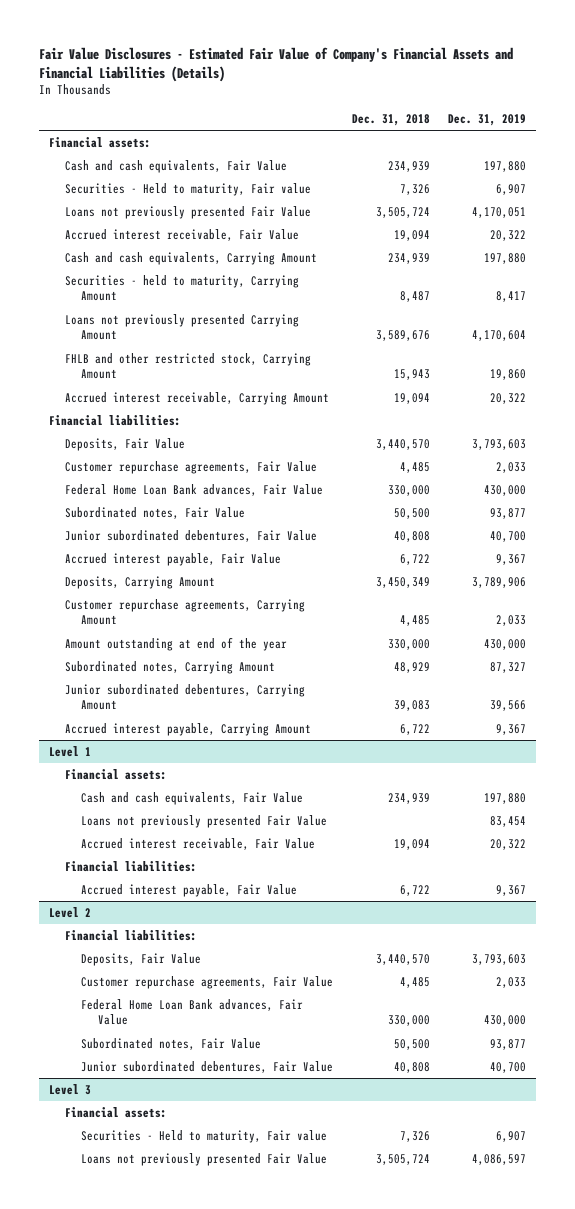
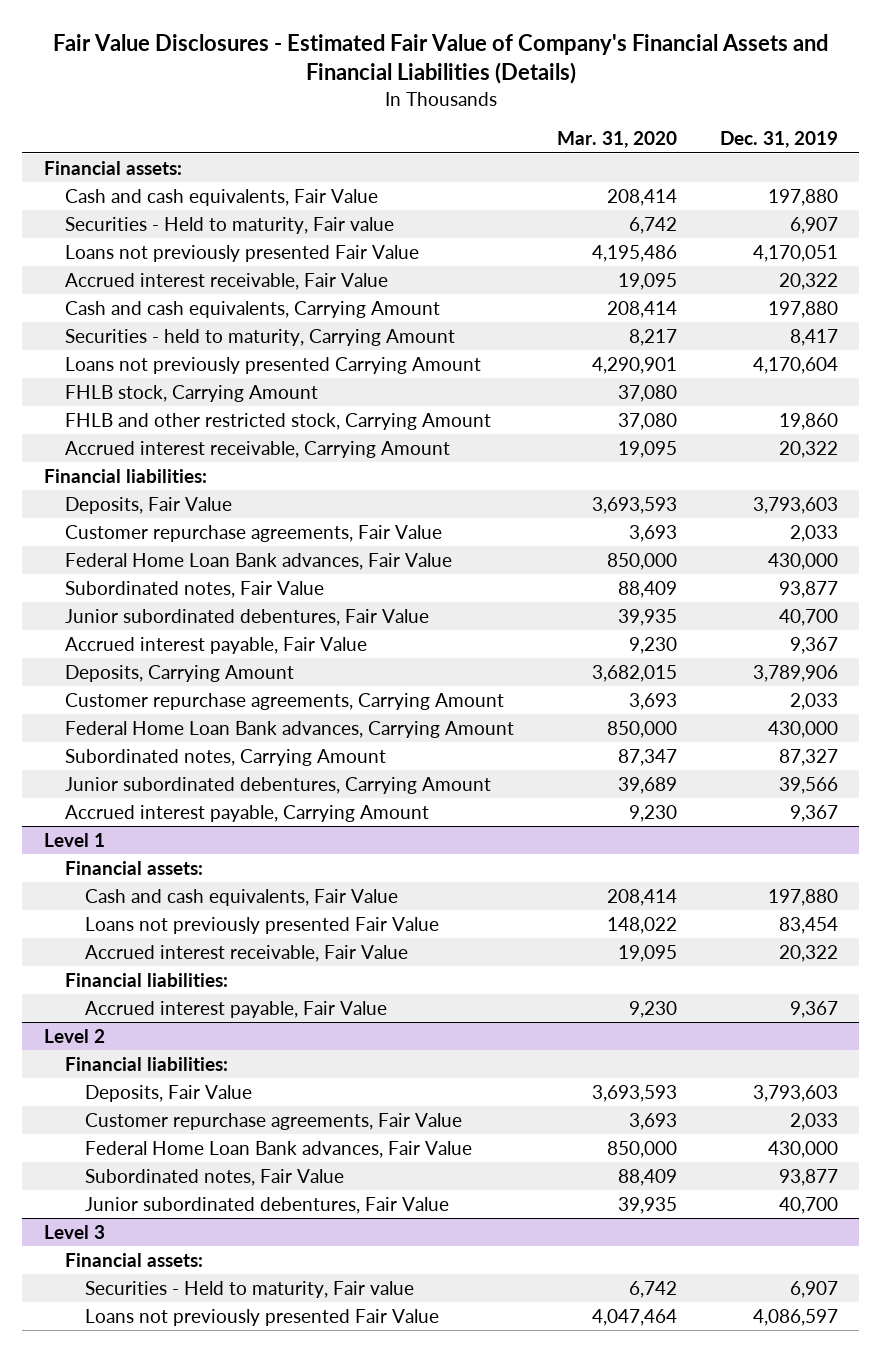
- | Dec. 31, 2018 | Dec. 31, 2019
+ | Mar. 31, 2020 | Dec. 31, 2019
+ FHLB stock, Carrying Amount | 37,080 |
- Amount outstanding at end of the year | 330,000 | 430,000
+ Federal Home Loan Bank advances, Carrying Amount | 850,000 | 430,000

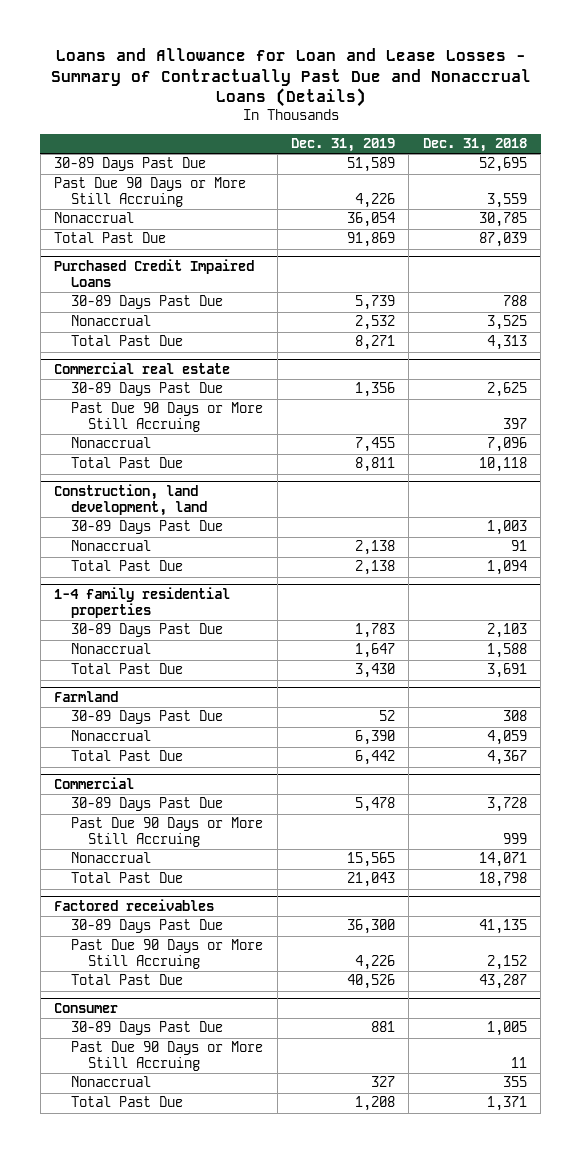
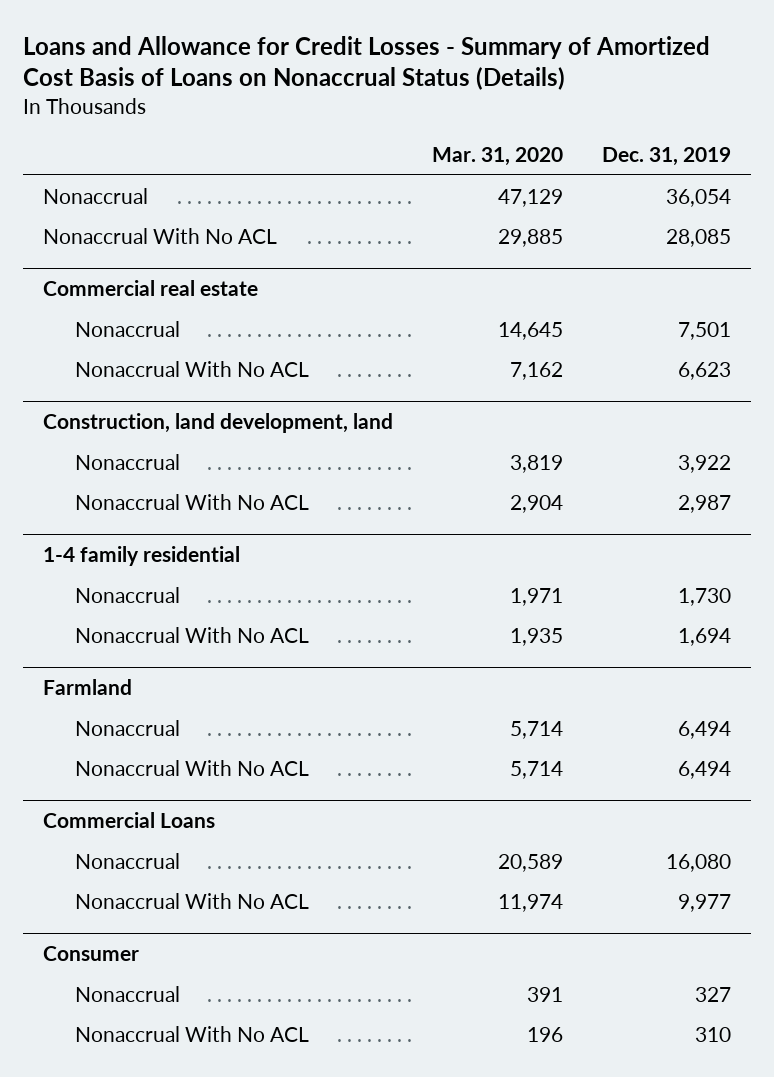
- Loans and Allowance for Loan and Lease Losses - Summary of Contractually Past Due and Nonaccrual Loans (Details)
+ Loans and Allowance for Credit Losses - Summary of Amortized Cost Basis of Loans on Nonaccrual Status (Details)
- | Dec. 31, 2019 | Dec. 31, 2018
+ | Mar. 31, 2020 | Dec. 31, 2019
- 30-89 Days Past Due | 51,589 | 52,695
- Past Due 90 Days or More Still Accruing | 4,226 | 3,559
- Total Past Due | 91,869 | 87,039
- Purchased Credit Impaired Loans
- 30-89 Days Past Due | 5,739 | 788
- Nonaccrual | 2,532 | 3,525
- Total Past Due | 8,271 | 4,313
+ Nonaccrual With No ACL | 29,885 | 28,085
@ Commercial real estate
- 30-89 Days Past Due | 1,356 | 2,625
- Past Due 90 Days or More Still Accruing | | 397
- Nonaccrual | 7,455 | 7,096
- Total Past Due | 8,811 | 10,118
+ Nonaccrual | 14,645 | 7,501
+ Nonaccrual With No ACL | 7,162 | 6,623
@ Construction, land development, land
- 30-89 Days Past Due | | 1,003
- Nonaccrual | 2,138 | 91
- Total Past Due | 2,138 | 1,094
- 1-4 family residential properties
- 30-89 Days Past Due | 1,783 | 2,103
- Nonaccrual | 1,647 | 1,588
- Total Past Due | 3,430 | 3,691
@ Construction, land development, land
+ Nonaccrual | 3,819 | 3,922
+ Nonaccrual With No ACL | 2,904 | 2,987
+ 1-4 family residential
+ Nonaccrual | 1,971 | 1,730
+ Nonaccrual With No ACL | 1,935 | 1,694
@ Farmland
- 30-89 Days Past Due | 52 | 308
- Nonaccrual | 6,390 | 4,059
- Total Past Due | 6,442 | 4,367
- Commercial
- 30-89 Days Past Due | 5,478 | 3,728
- Past Due 90 Days or More Still Accruing | | 999
- Nonaccrual | 15,565 | 14,071
- Total Past Due | 21,043 | 18,798
- Factored receivables
- 30-89 Days Past Due | 36,300 | 41,135
- Past Due 90 Days or More Still Accruing | 4,226 | 2,152
- Total Past Due | 40,526 | 43,287
@ Farmland
+ Nonaccrual | 5,714 | 6,494
+ Nonaccrual With No ACL | 5,714 | 6,494
+ Commercial Loans
+ Nonaccrual | 20,589 | 16,080
+ Nonaccrual With No ACL | 11,974 | 9,977
@ Consumer
- 30-89 Days Past Due | 881 | 1,005
- Past Due 90 Days or More Still Accruing | | 11
- Total Past Due | 1,208 | 1,371
+ Nonaccrual With No ACL | 196 | 310

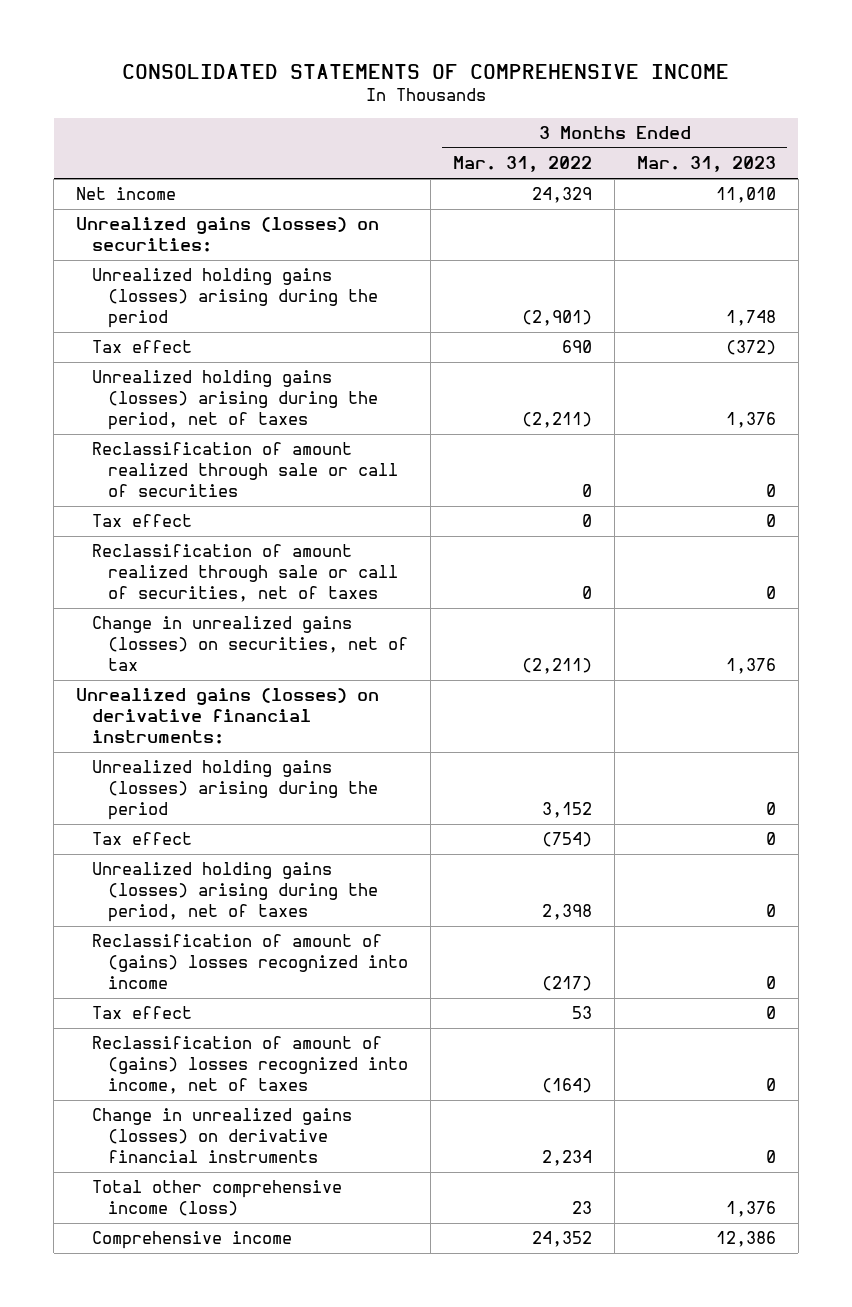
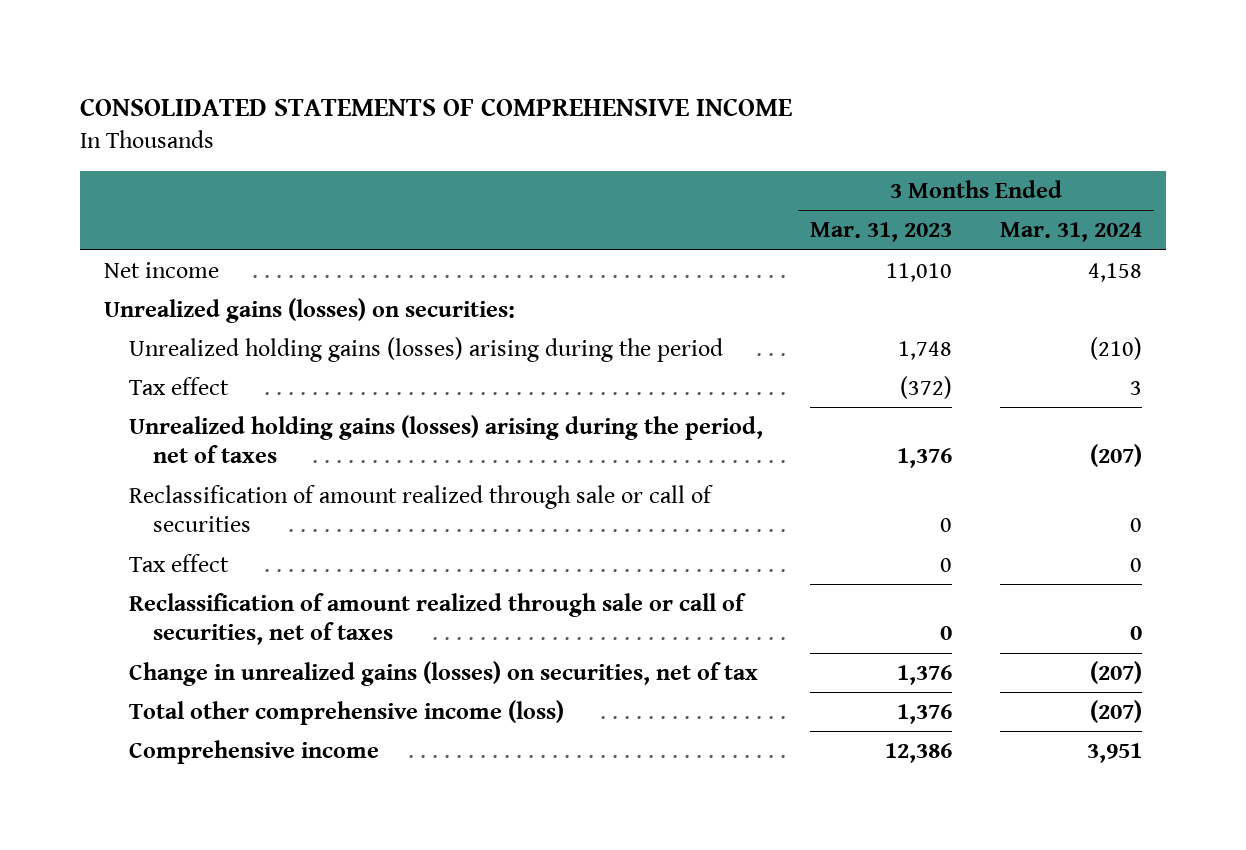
- | 3 Months Ended Mar. 31, 2022 | 3 Months Ended Mar. 31, 2023
+ | 3 Months Ended Mar. 31, 2023 | 3 Months Ended Mar. 31, 2024
- Unrealized gains (losses) on derivative financial instruments:
- Unrealized holding gains (losses) arising during the period | 3,152 | 0
- Tax effect | (754) | 0
- Unrealized holding gains (losses) arising during the period, net of taxes | 2,398 | 0
- Reclassification of amount of (gains) losses recognized into income | (217) | 0
- Tax effect | 53 | 0
- Reclassification of amount of (gains) losses recognized into income, net of taxes | (164) | 0
- Change in unrealized gains (losses) on derivative financial instruments | 2,234 | 0

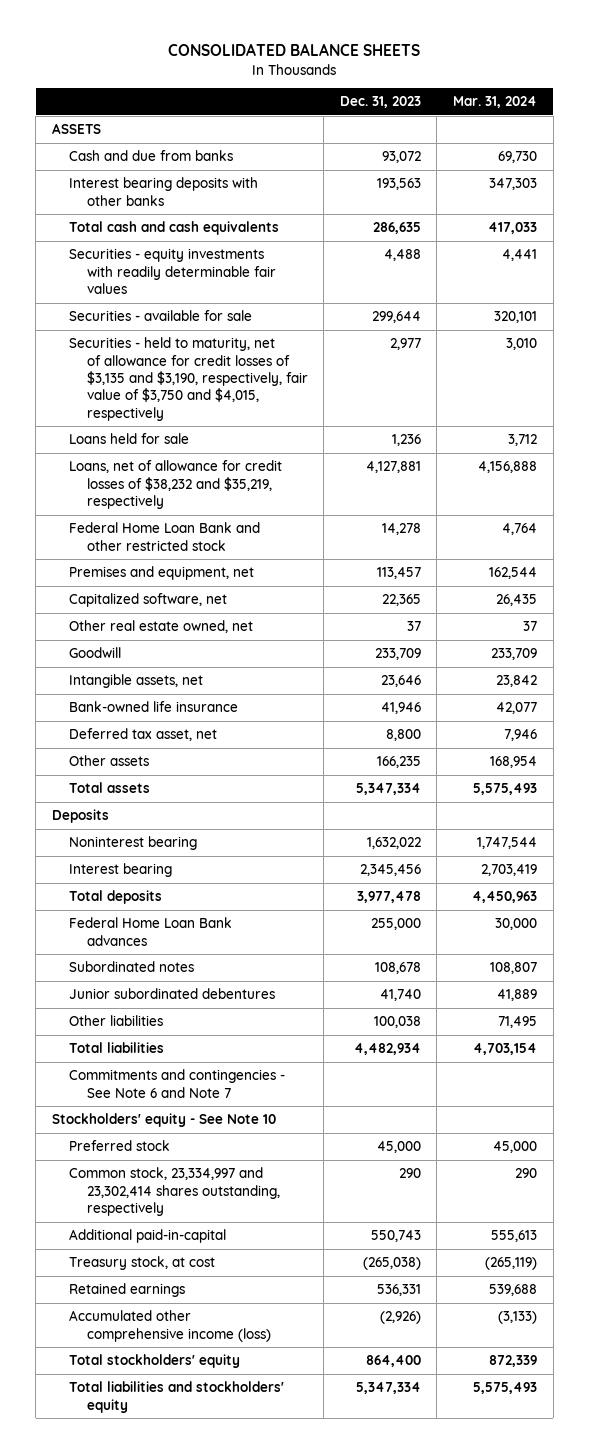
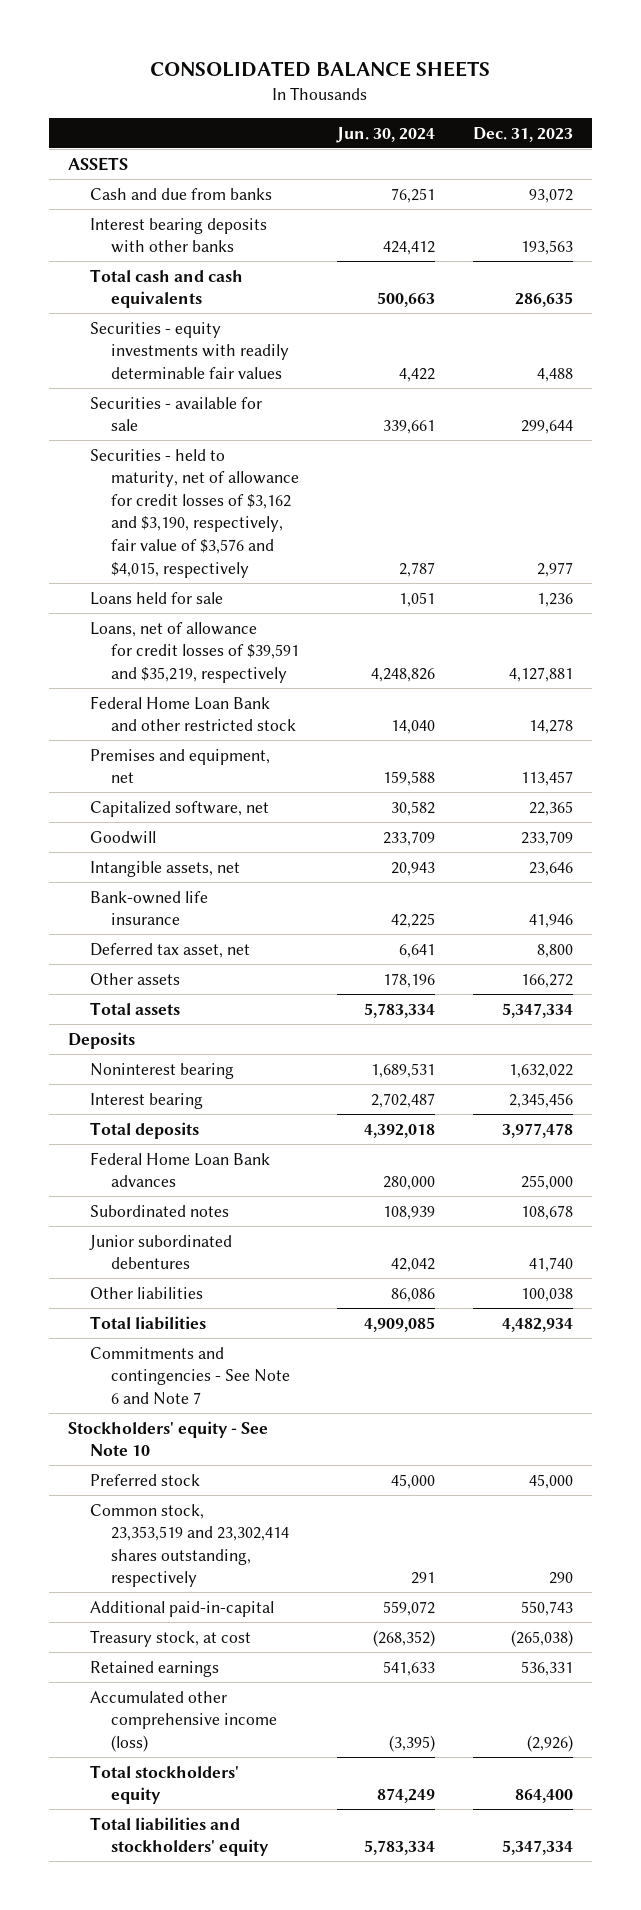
- | Dec. 31, 2023 | Mar. 31, 2024
+ | Jun. 30, 2024 | Dec. 31, 2023
- Securities - held to maturity, net of allowance for credit losses of $3,135 and $3,190, respectively, fair value of $3,750 and $4,015, respectively | 2,977 | 3,010
+ Securities - held to maturity, net of allowance for credit losses of $3,162 and $3,190, respectively, fair value of $3,576 and $4,015, respectively | 2,787 | 2,977
- Loans, net of allowance for credit losses of $38,232 and $35,219, respectively | 4,127,881 | 4,156,888
+ Loans, net of allowance for credit losses of $39,591 and $35,219, respectively | 4,248,826 | 4,127,881
- Other real estate owned, net | 37 | 37
- Other assets | 166,235 | 168,954
+ Other assets | 178,196 | 166,272
- Common stock, 23,334,997 and 23,302,414 shares outstanding, respectively | 290 | 290
+ Common stock, 23,353,519 and 23,302,414 shares outstanding, respectively | 291 | 290

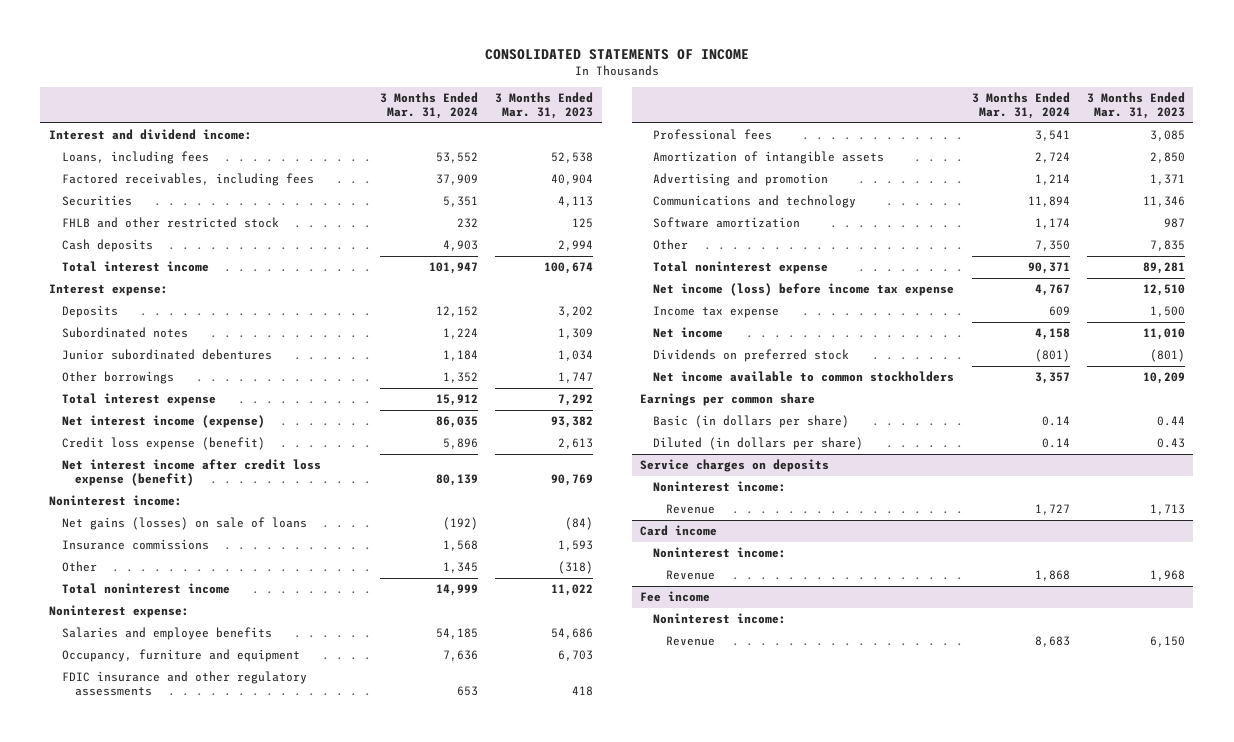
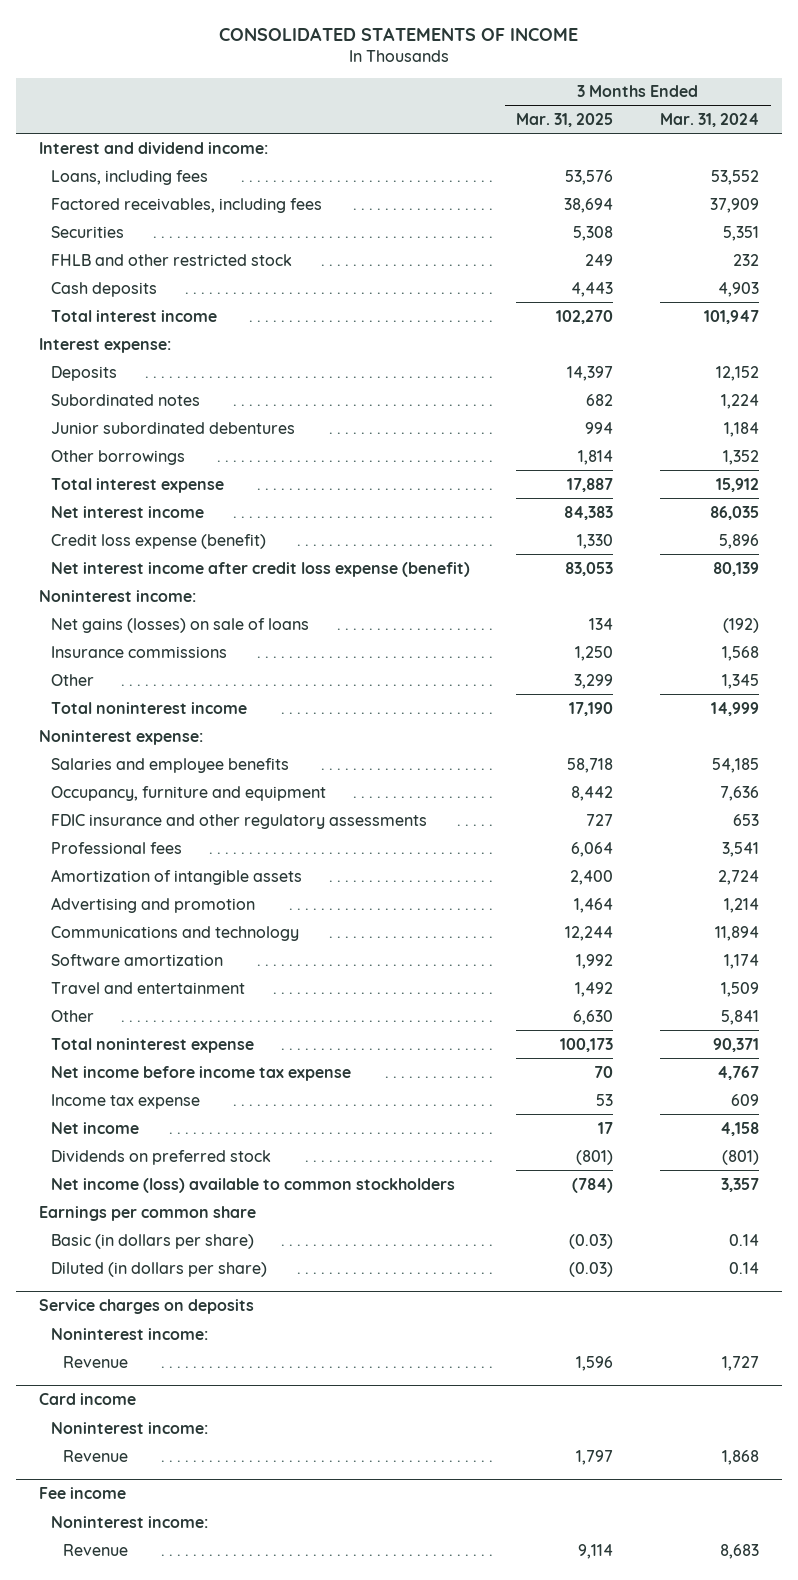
- | 3 Months Ended Mar. 31, 2024 | 3 Months Ended Mar. 31, 2023
+ | 3 Months Ended Mar. 31, 2025 | 3 Months Ended Mar. 31, 2024
- Net interest income (expense) | 86,035 | 93,382
+ Net interest income | 84,383 | 86,035
- Other | 7,350 | 7,835
+ Travel and entertainment | 1,492 | 1,509
+ Other | 6,630 | 5,841
- Net income (loss) before income tax expense | 4,767 | 12,510
+ Net income before income tax expense | 70 | 4,767
- Net income available to common stockholders | 3,357 | 10,209
+ Net income (loss) available to common stockholders | (784) | 3,357

